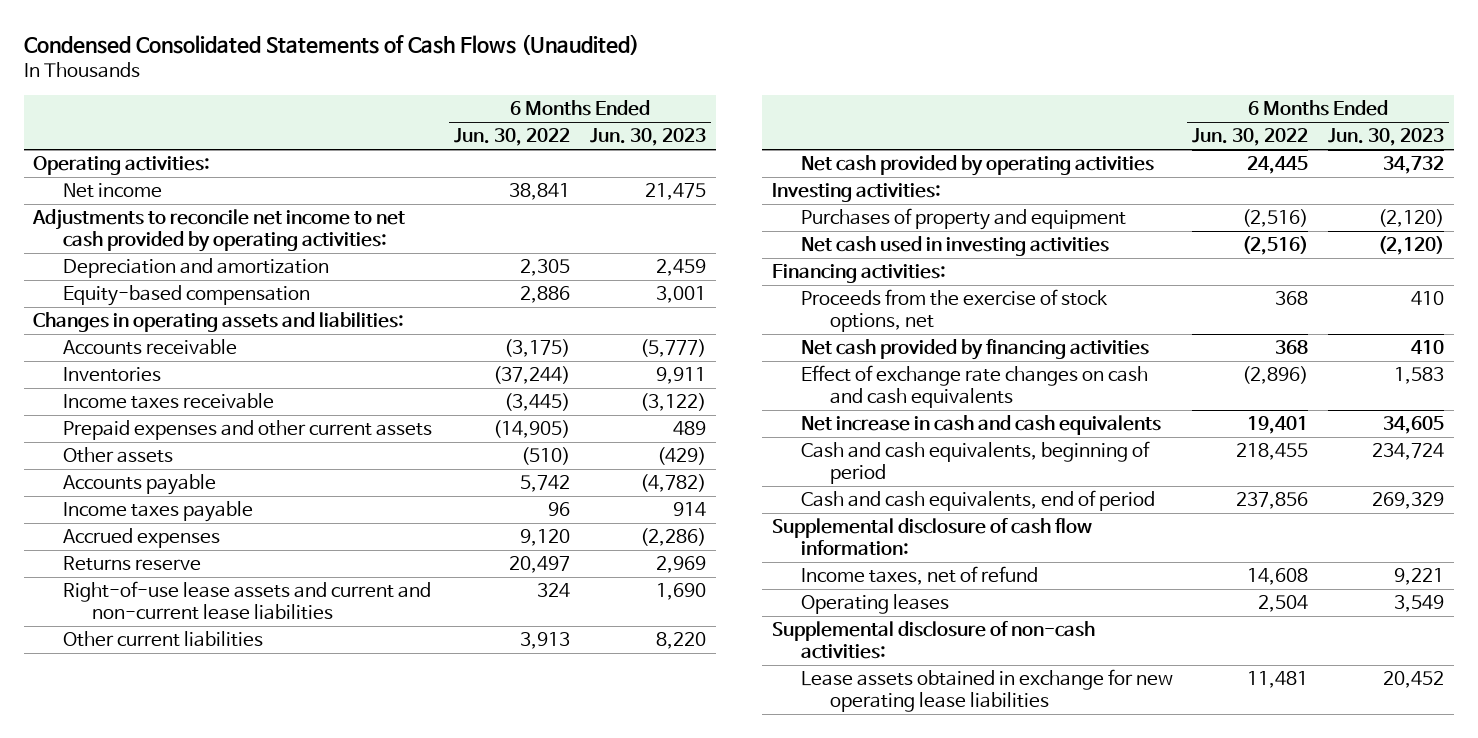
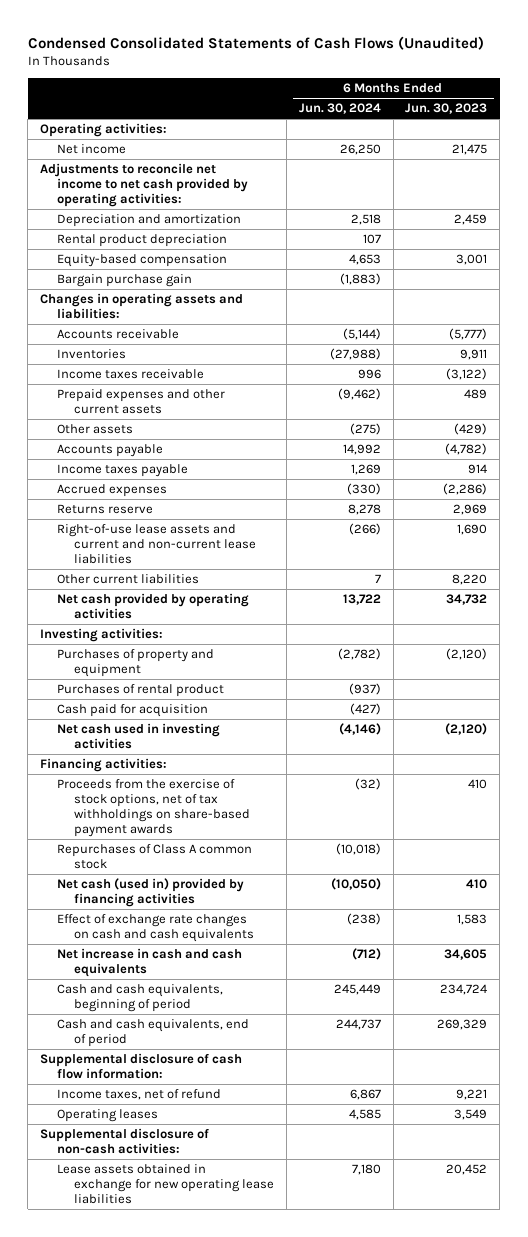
- | 6 Months Ended Jun. 30, 2022 | 6 Months Ended Jun. 30, 2023
+ | 6 Months Ended Jun. 30, 2024 | 6 Months Ended Jun. 30, 2023
+ Rental product depreciation | 107 |
+ Bargain purchase gain | (1,883) |
+ Purchases of rental product | (937) |
+ Cash paid for acquisition | (427) |
- Proceeds from the exercise of stock options, net | 368 | 410
- Net cash provided by financing activities | 368 | 410
+ Proceeds from the exercise of stock options, net of tax withholdings on share-based payment awards | (32) | 410
+ Repurchases of Class A common stock | (10,018) |
+ Net cash (used in) provided by financing activities | (10,050) | 410

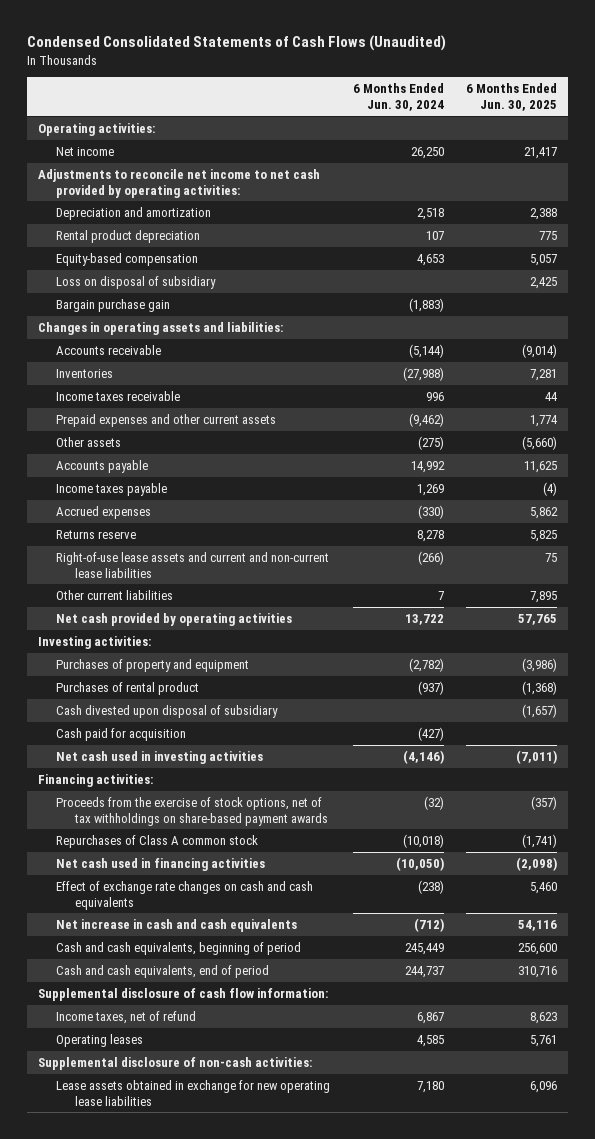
- | 6 Months Ended Jun. 30, 2024 | 6 Months Ended Jun. 30, 2023
+ | 6 Months Ended Jun. 30, 2024 | 6 Months Ended Jun. 30, 2025
+ Loss on disposal of subsidiary | | 2,425
+ Cash divested upon disposal of subsidiary | | (1,657)
- Net cash (used in) provided by financing activities | (10,050) | 410
+ Net cash used in financing activities | (10,050) | (2,098)

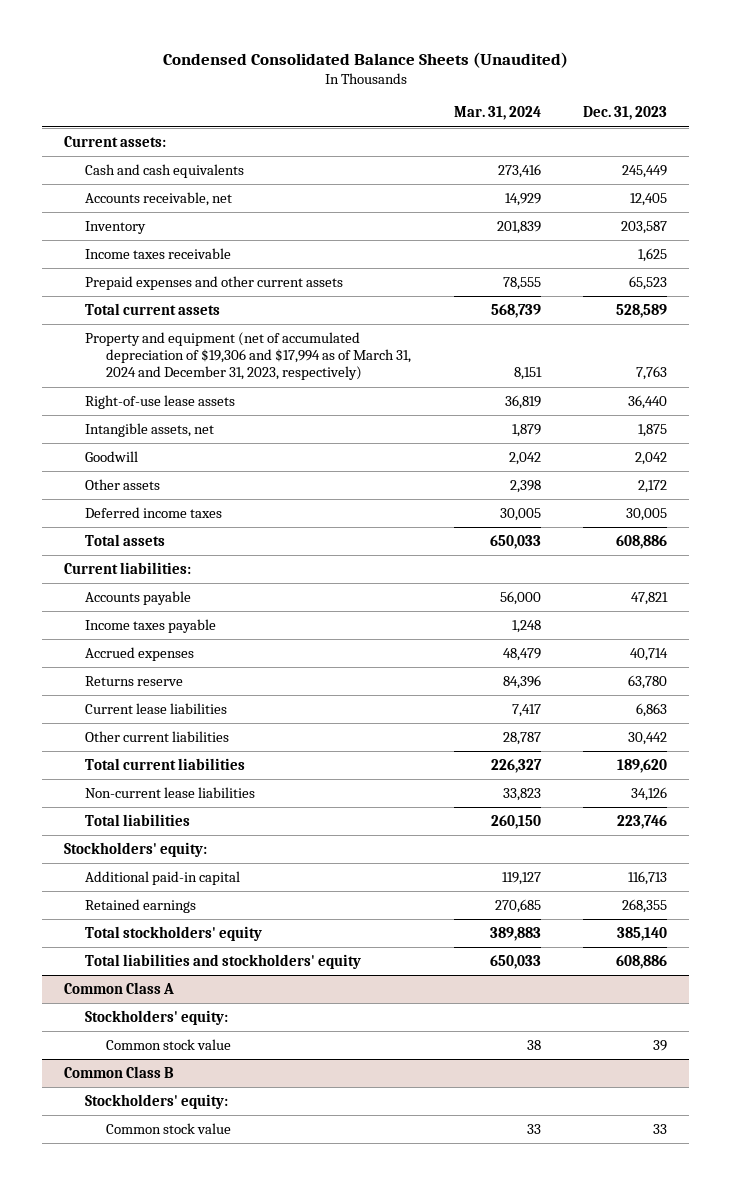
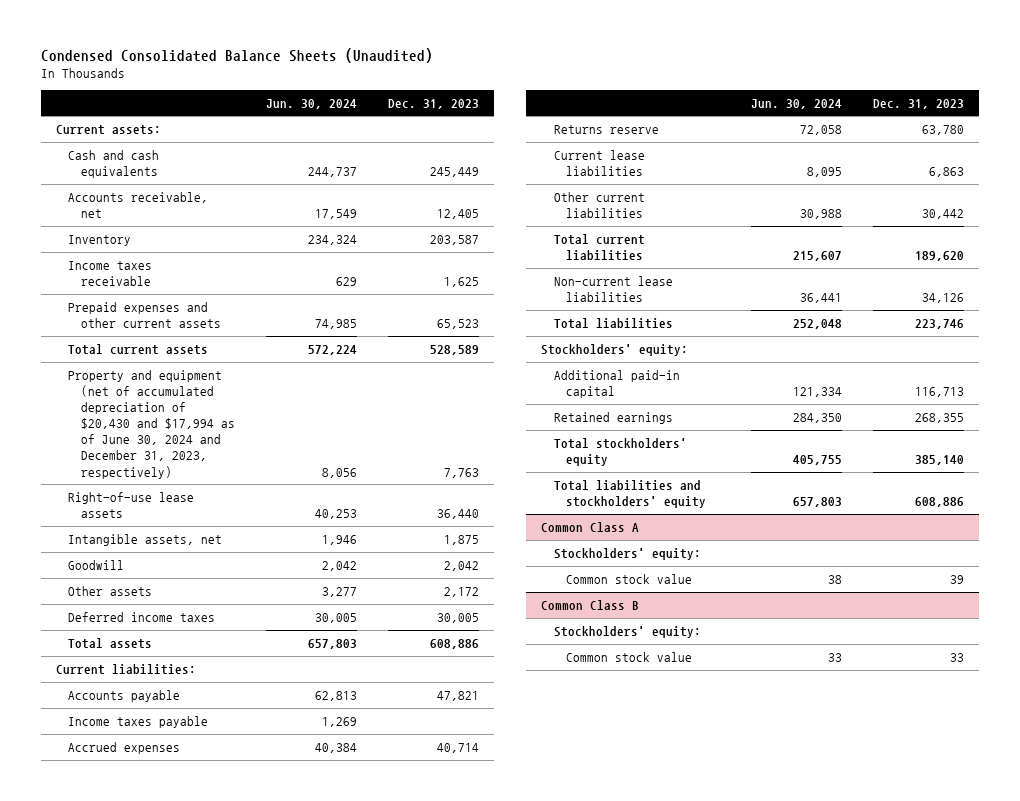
- | Mar. 31, 2024 | Dec. 31, 2023
+ | Jun. 30, 2024 | Dec. 31, 2023
- Property and equipment (net of accumulated depreciation of $19,306 and $17,994 as of March 31, 2024 and December 31, 2023, respectively) | 8,151 | 7,763
+ Property and equipment (net of accumulated depreciation of $20,430 and $17,994 as of June 30, 2024 and December 31, 2023, respectively) | 8,056 | 7,763

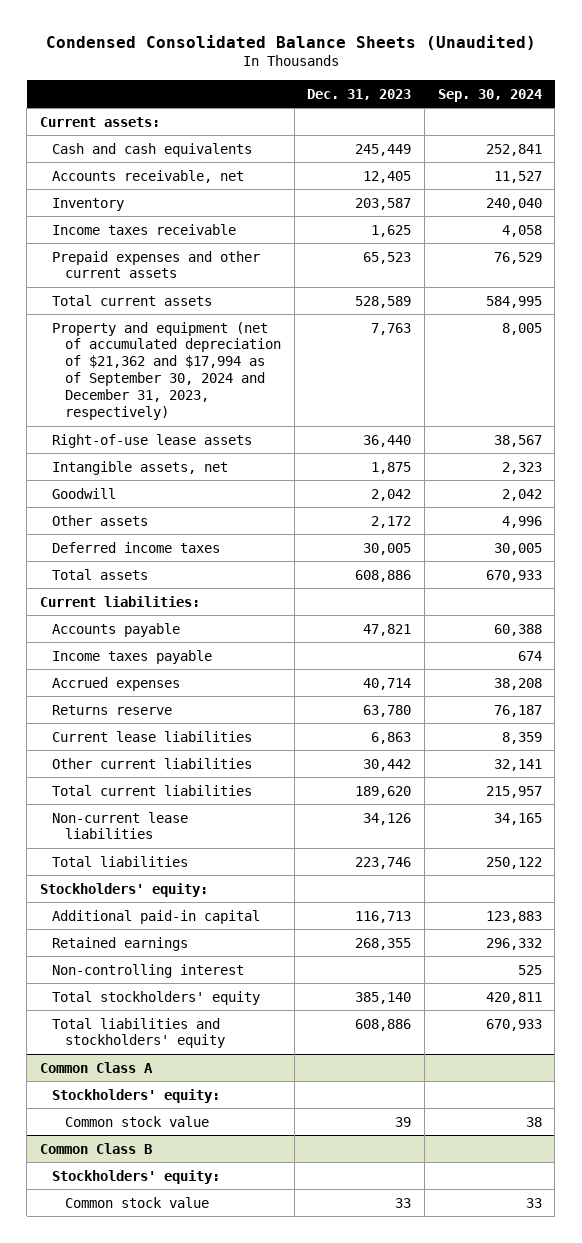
- | Jun. 30, 2024 | Dec. 31, 2023
+ | Dec. 31, 2023 | Sep. 30, 2024
- Property and equipment (net of accumulated depreciation of $20,430 and $17,994 as of June 30, 2024 and December 31, 2023, respectively) | 8,056 | 7,763
+ Property and equipment (net of accumulated depreciation of $21,362 and $17,994 as of September 30, 2024 and December 31, 2023, respectively) | 7,763 | 8,005
+ Non-controlling interest | | 525

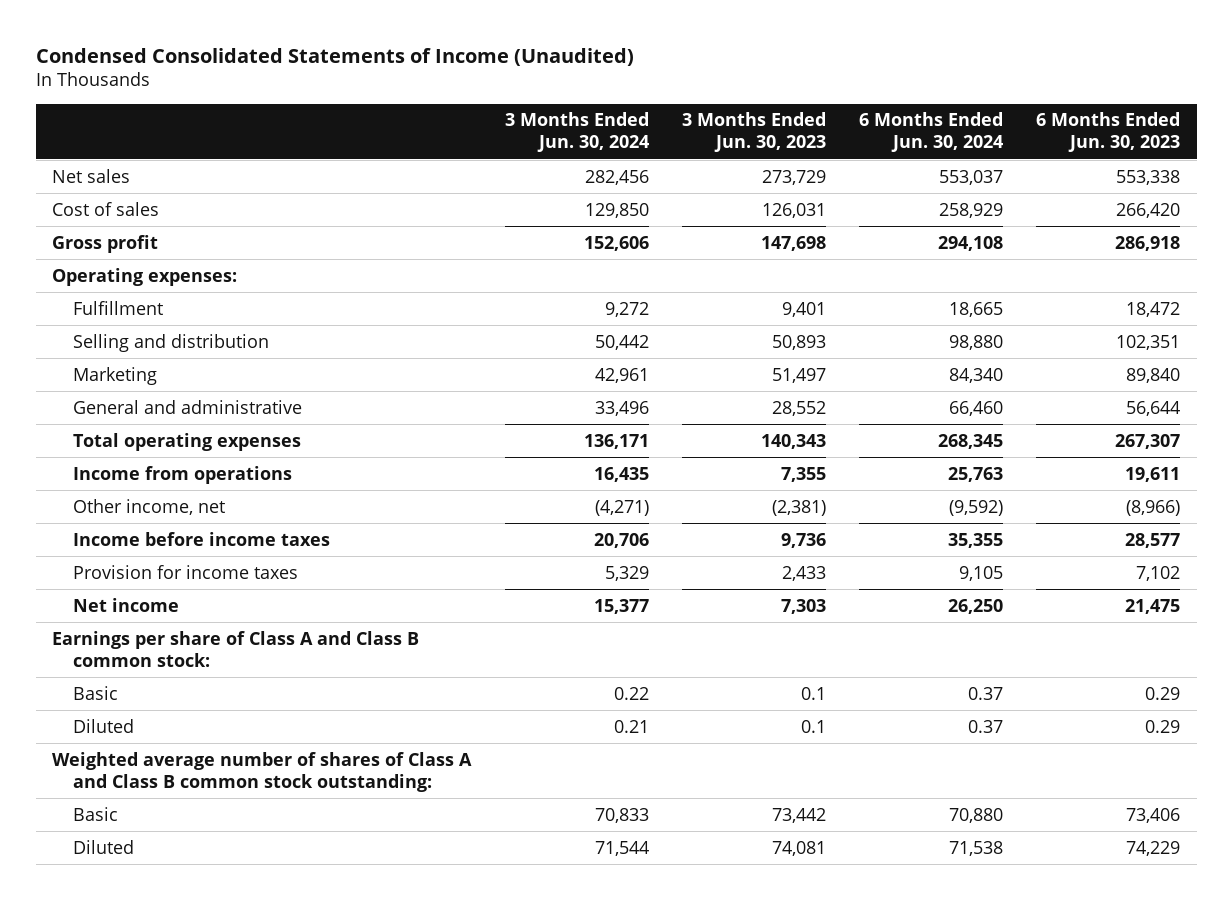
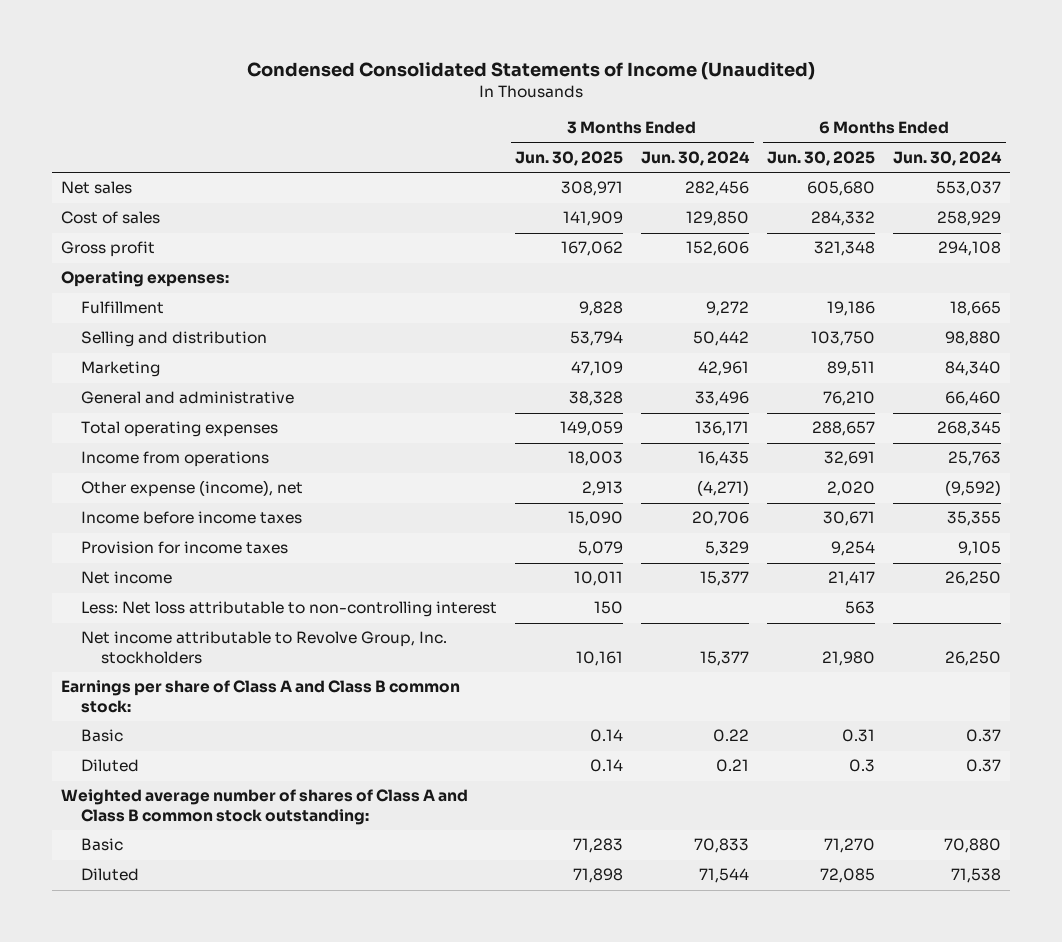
- | 3 Months Ended Jun. 30, 2024 | 3 Months Ended Jun. 30, 2023 | 6 Months Ended Jun. 30, 2024 | 6 Months Ended Jun. 30, 2023
+ | 3 Months Ended Jun. 30, 2025 | 3 Months Ended Jun. 30, 2024 | 6 Months Ended Jun. 30, 2025 | 6 Months Ended Jun. 30, 2024
- Other income, net | (4,271) | (2,381) | (9,592) | (8,966)
+ Other expense (income), net | 2,913 | (4,271) | 2,020 | (9,592)
+ Less: Net loss attributable to non-controlling interest | 150 | | 563 |
+ Net income attributable to Revolve Group, Inc. stockholders | 10,161 | 15,377 | 21,980 | 26,250

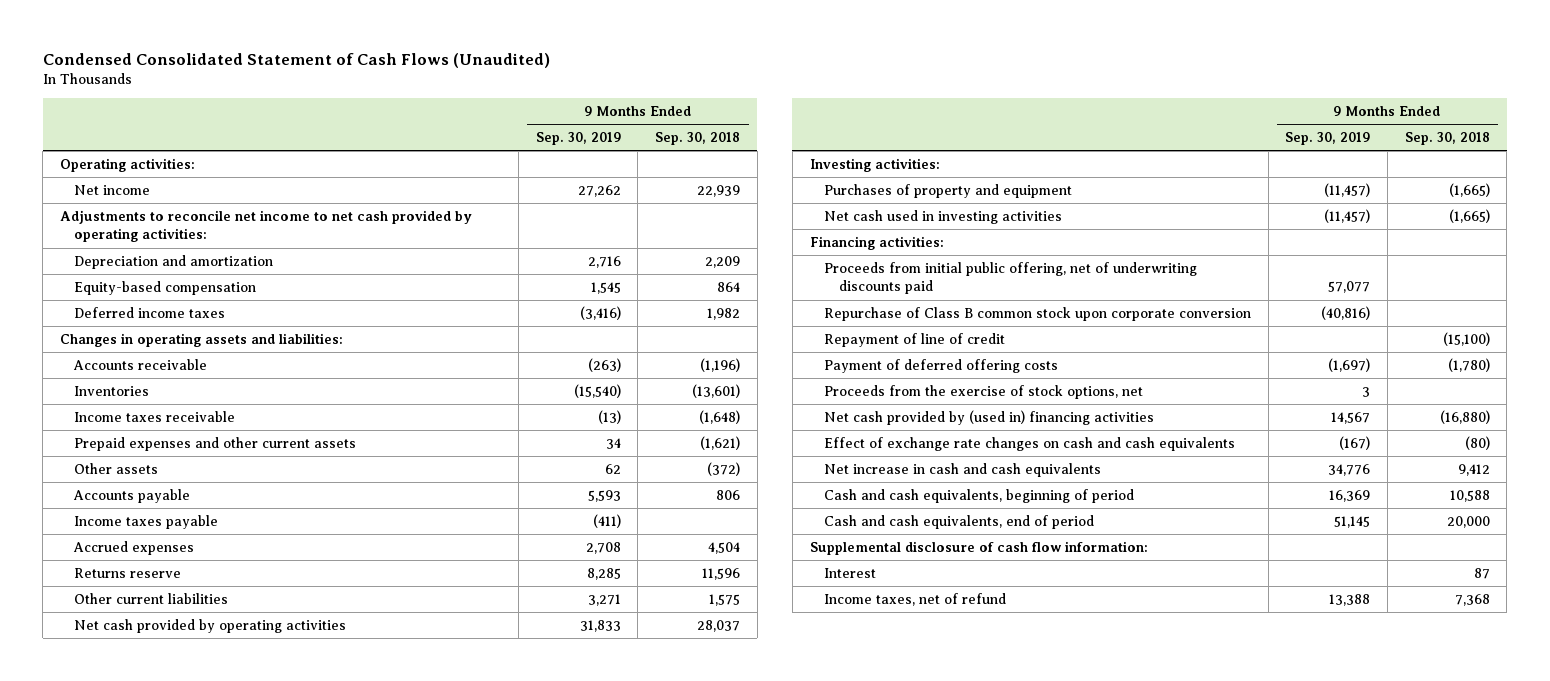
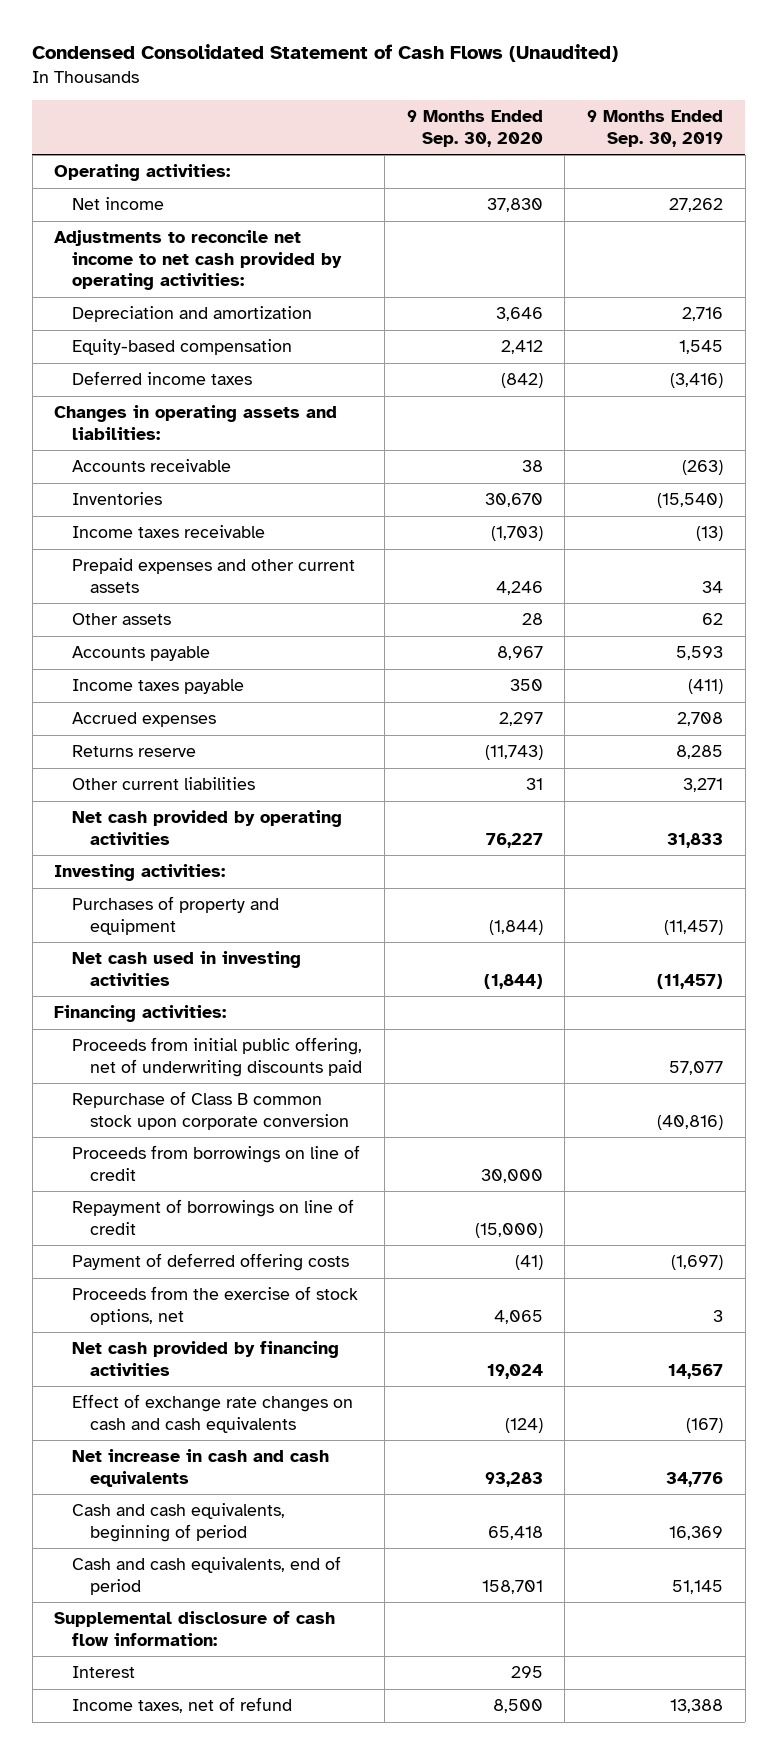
- | 9 Months Ended Sep. 30, 2019 | 9 Months Ended Sep. 30, 2018
+ | 9 Months Ended Sep. 30, 2020 | 9 Months Ended Sep. 30, 2019
- Repayment of line of credit | | (15,100)
+ Proceeds from borrowings on line of credit | 30,000 |
+ Repayment of borrowings on line of credit | (15,000) |
- Net cash provided by (used in) financing activities | 14,567 | (16,880)
+ Net cash provided by financing activities | 19,024 | 14,567

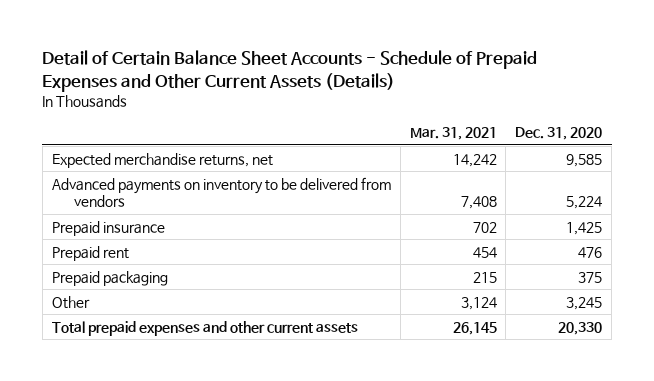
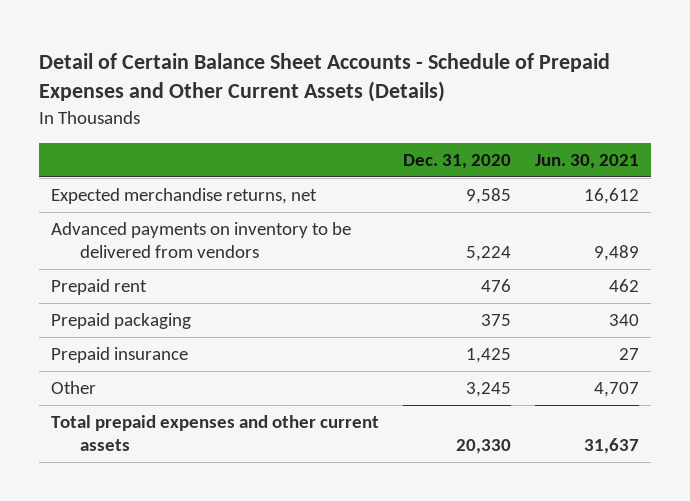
- | Mar. 31, 2021 | Dec. 31, 2020
+ | Dec. 31, 2020 | Jun. 30, 2021
moved down: Prepaid insurance | 1,425 | 27

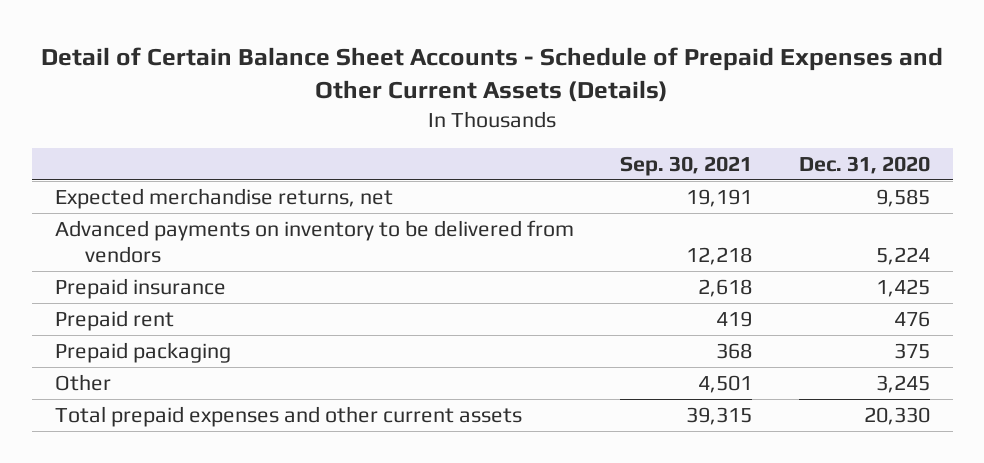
- | Dec. 31, 2020 | Jun. 30, 2021
+ | Sep. 30, 2021 | Dec. 31, 2020
moved up: Prepaid insurance | 2,618 | 1,425

